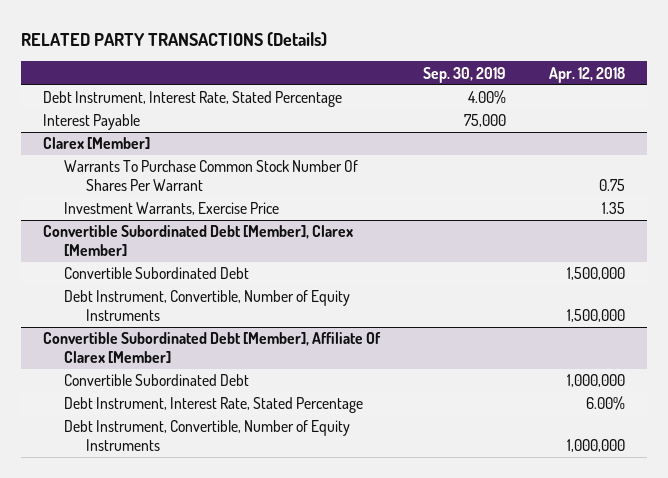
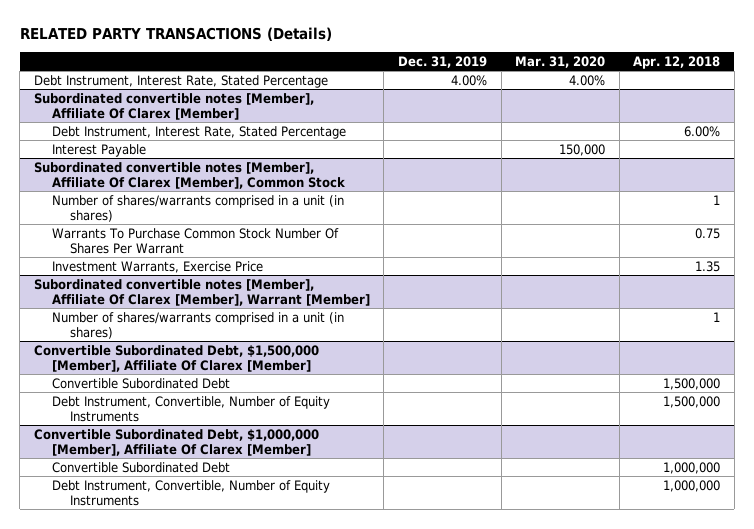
- | Sep. 30, 2019 | Apr. 12, 2018
+ | Dec. 31, 2019 | Mar. 31, 2020 | Apr. 12, 2018
+ Subordinated convertible notes [Member], Affiliate Of Clarex [Member]
+ Debt Instrument, Interest Rate, Stated Percentage | | | 6.00%
- Clarex [Member]
+ Subordinated convertible notes [Member], Affiliate Of Clarex [Member], Common Stock
+ Number of shares/warrants comprised in a unit (in shares) | | | 1
- Convertible Subordinated Debt [Member], Clarex [Member]
+ Subordinated convertible notes [Member], Affiliate Of Clarex [Member], Warrant [Member]
+ Number of shares/warrants comprised in a unit (in shares) | | | 1
+ Convertible Subordinated Debt, $1,500,000 [Member], Affiliate Of Clarex [Member]
- Convertible Subordinated Debt [Member], Affiliate Of Clarex [Member]
+ Convertible Subordinated Debt, $1,000,000 [Member], Affiliate Of Clarex [Member]
- Debt Instrument, Interest Rate, Stated Percentage | | 6.00%

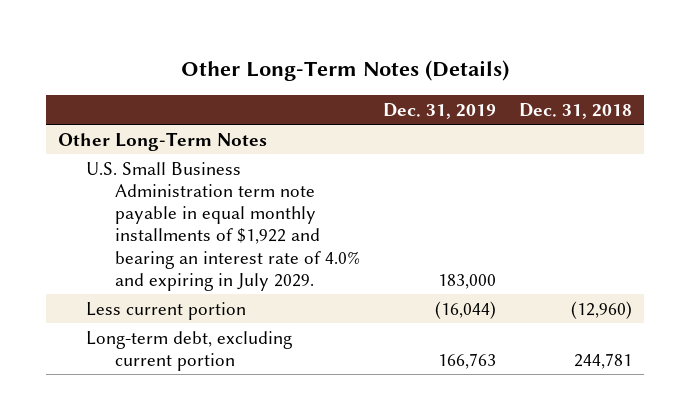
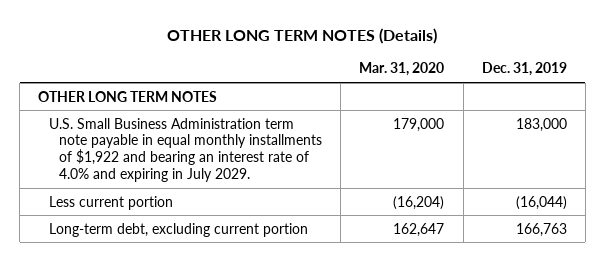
- Other Long-Term Notes (Details)
+ OTHER LONG TERM NOTES (Details)
- | Dec. 31, 2019 | Dec. 31, 2018
+ | Mar. 31, 2020 | Dec. 31, 2019
- Other Long-Term Notes
+ OTHER LONG TERM NOTES

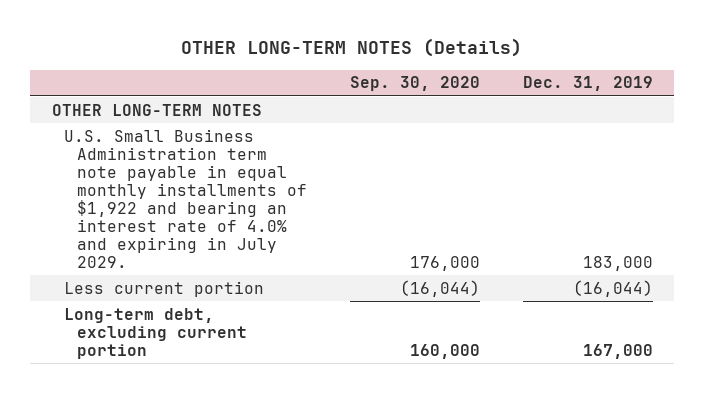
- OTHER LONG TERM NOTES (Details)
+ OTHER LONG-TERM NOTES (Details)
- | Mar. 31, 2020 | Dec. 31, 2019
+ | Sep. 30, 2020 | Dec. 31, 2019
- OTHER LONG TERM NOTES
+ OTHER LONG-TERM NOTES
- Long-term debt, excluding current portion | 162,647 | 166,763
+ Long-term debt, excluding current portion | 160,000 | 167,000

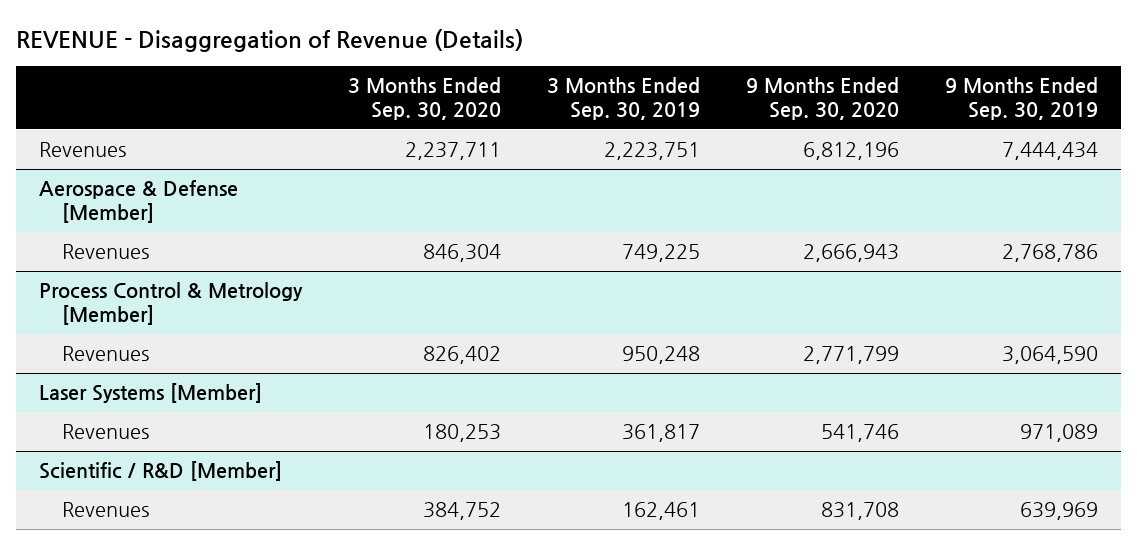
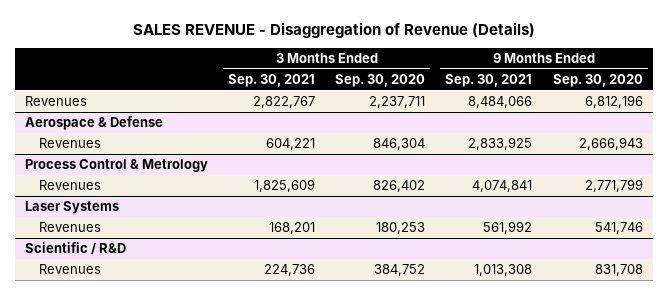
- REVENUE - Disaggregation of Revenue (Details)
+ SALES REVENUE - Disaggregation of Revenue (Details)
- | 3 Months Ended Sep. 30, 2020 | 3 Months Ended Sep. 30, 2019 | 9 Months Ended Sep. 30, 2020 | 9 Months Ended Sep. 30, 2019
+ | 3 Months Ended Sep. 30, 2021 | 3 Months Ended Sep. 30, 2020 | 9 Months Ended Sep. 30, 2021 | 9 Months Ended Sep. 30, 2020
- Aerospace & Defense [Member]
+ Aerospace & Defense
- Process Control & Metrology [Member]
+ Process Control & Metrology
- Laser Systems [Member]
+ Laser Systems
- Scientific / R&D [Member]
+ Scientific / R&D

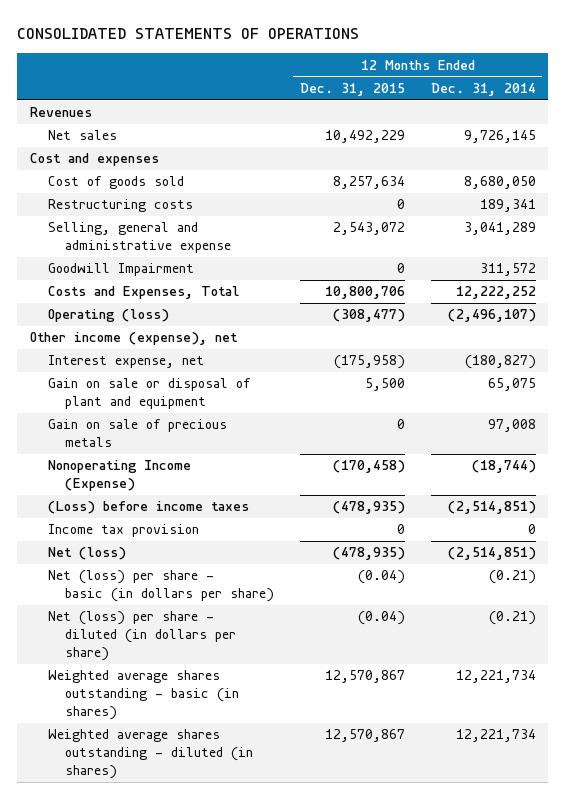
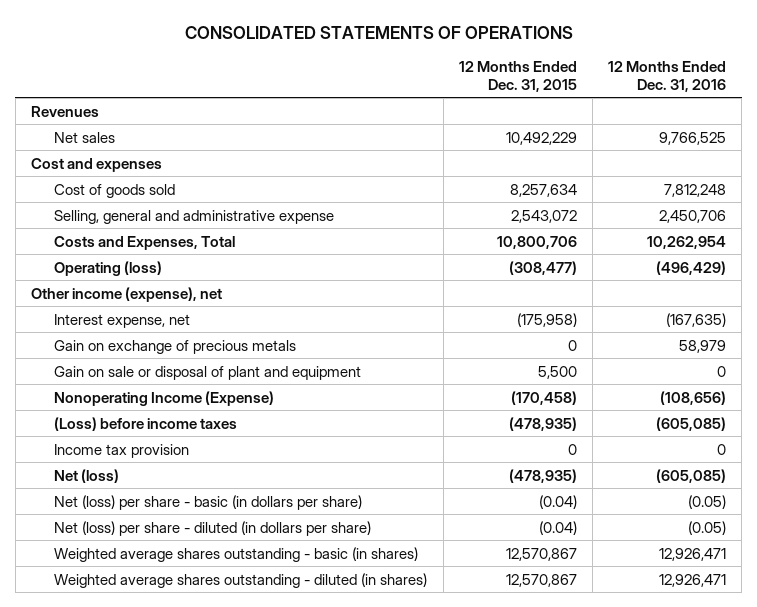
- | 12 Months Ended Dec. 31, 2015 | 12 Months Ended Dec. 31, 2014
+ | 12 Months Ended Dec. 31, 2015 | 12 Months Ended Dec. 31, 2016
- Restructuring costs | 0 | 189,341
- Goodwill Impairment | 0 | 311,572
+ Gain on exchange of precious metals | 0 | 58,979
- Gain on sale of precious metals | 0 | 97,008

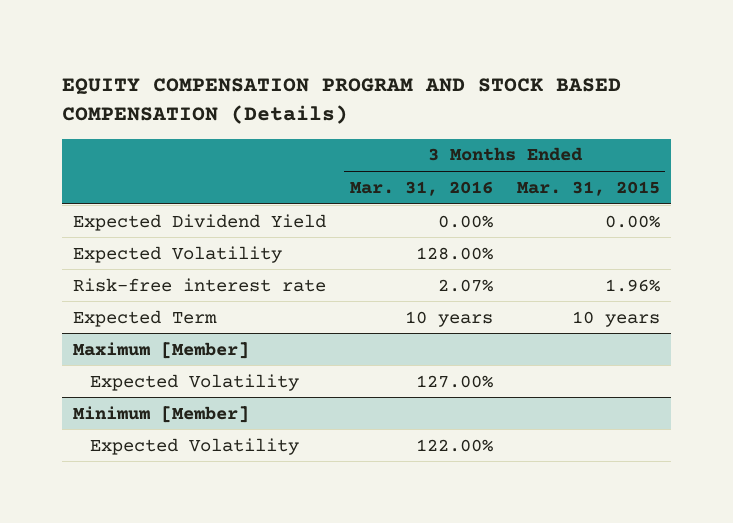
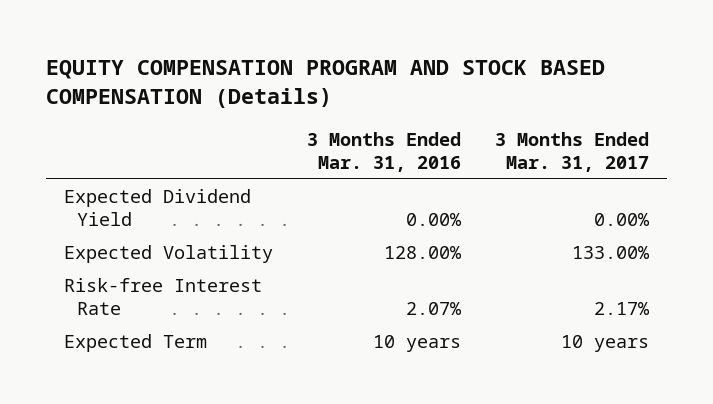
- | 3 Months Ended Mar. 31, 2016 | 3 Months Ended Mar. 31, 2015
+ | 3 Months Ended Mar. 31, 2016 | 3 Months Ended Mar. 31, 2017
- Risk-free interest rate | 2.07% | 1.96%
+ Risk-free Interest Rate | 2.07% | 2.17%
- Maximum [Member]
- Expected Volatility | 127.00% |
- Minimum [Member]
- Expected Volatility | 122.00% |

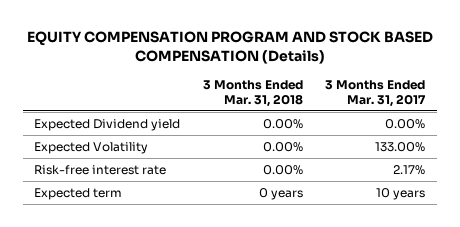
- | 3 Months Ended Mar. 31, 2016 | 3 Months Ended Mar. 31, 2017
+ | 3 Months Ended Mar. 31, 2018 | 3 Months Ended Mar. 31, 2017
- Expected Dividend Yield | 0.00% | 0.00%
+ Expected Dividend yield | 0.00% | 0.00%
- Risk-free Interest Rate | 2.07% | 2.17%
- Expected Term | 10 years | 10 years
+ Risk-free interest rate | 0.00% | 2.17%
+ Expected term | 0 years | 10 years

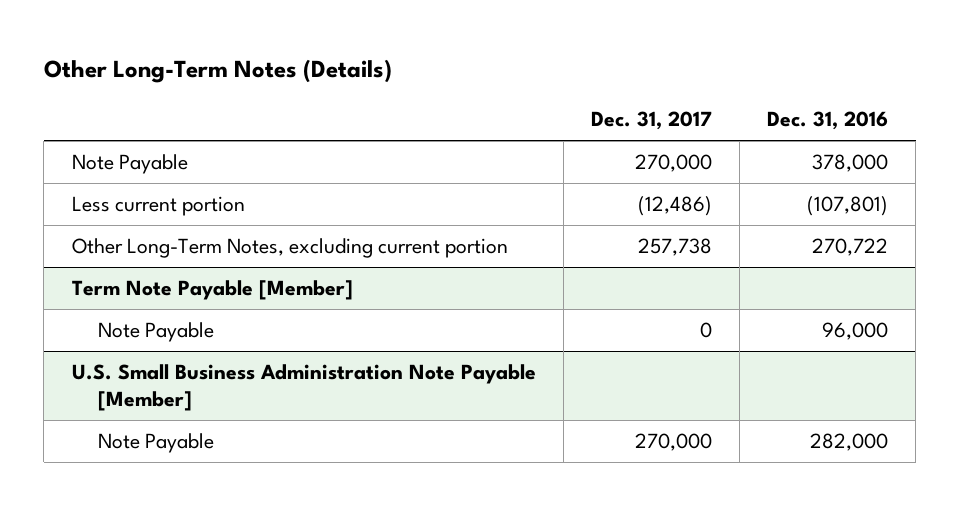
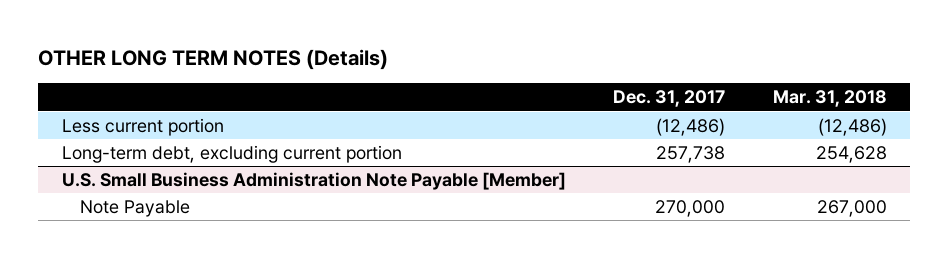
- Other Long-Term Notes (Details)
+ OTHER LONG TERM NOTES (Details)
- | Dec. 31, 2017 | Dec. 31, 2016
+ | Dec. 31, 2017 | Mar. 31, 2018
- Note Payable | 270,000 | 378,000
- Other Long-Term Notes, excluding current portion | 257,738 | 270,722
- Term Note Payable [Member]
- Note Payable | 0 | 96,000
+ Long-term debt, excluding current portion | 257,738 | 254,628

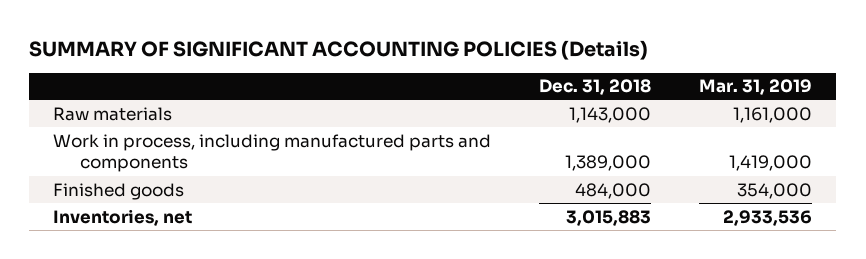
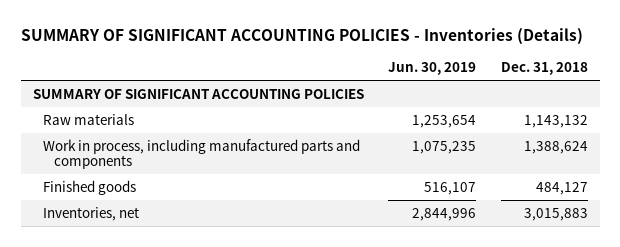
- SUMMARY OF SIGNIFICANT ACCOUNTING POLICIES (Details)
+ SUMMARY OF SIGNIFICANT ACCOUNTING POLICIES - Inventories (Details)
- | Dec. 31, 2018 | Mar. 31, 2019
+ | Jun. 30, 2019 | Dec. 31, 2018
- Raw materials | 1,143,000 | 1,161,000
- Work in process, including manufactured parts and components | 1,389,000 | 1,419,000
- Finished goods | 484,000 | 354,000
+ SUMMARY OF SIGNIFICANT ACCOUNTING POLICIES
+ Raw materials | 1,253,654 | 1,143,132
+ Work in process, including manufactured parts and components | 1,075,235 | 1,388,624
+ Finished goods | 516,107 | 484,127

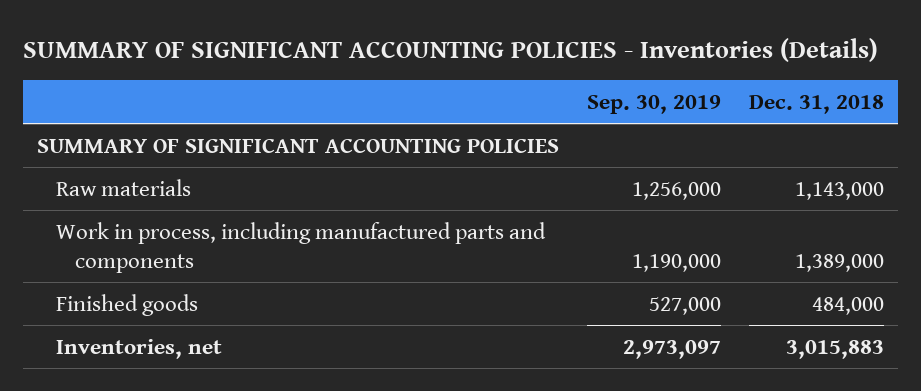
- | Jun. 30, 2019 | Dec. 31, 2018
+ | Sep. 30, 2019 | Dec. 31, 2018
- Raw materials | 1,253,654 | 1,143,132
- Work in process, including manufactured parts and components | 1,075,235 | 1,388,624
- Finished goods | 516,107 | 484,127
+ Raw materials | 1,256,000 | 1,143,000
+ Work in process, including manufactured parts and components | 1,190,000 | 1,389,000
+ Finished goods | 527,000 | 484,000

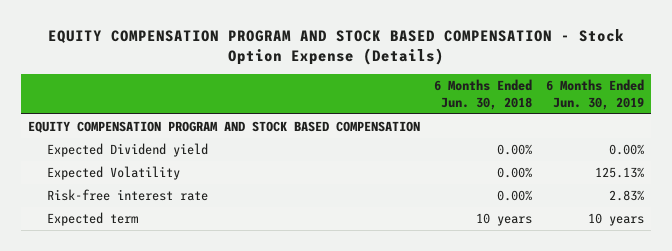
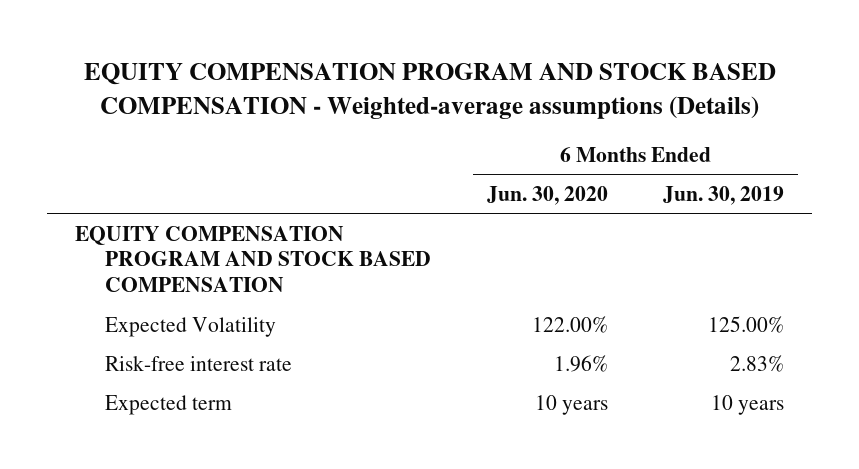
- EQUITY COMPENSATION PROGRAM AND STOCK BASED COMPENSATION - Stock Option Expense (Details)
+ EQUITY COMPENSATION PROGRAM AND STOCK BASED COMPENSATION - Weighted-average assumptions (Details)
- | 6 Months Ended Jun. 30, 2018 | 6 Months Ended Jun. 30, 2019
+ | 6 Months Ended Jun. 30, 2020 | 6 Months Ended Jun. 30, 2019
- Expected Dividend yield | 0.00% | 0.00%
- Expected Volatility | 0.00% | 125.13%
+ Expected Volatility | 122.00% | 125.00%

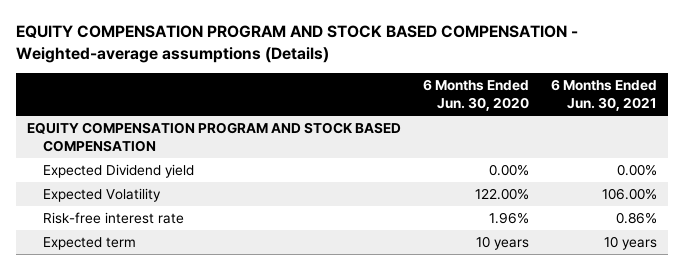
- | 6 Months Ended Jun. 30, 2020 | 6 Months Ended Jun. 30, 2019
+ | 6 Months Ended Jun. 30, 2020 | 6 Months Ended Jun. 30, 2021
+ Expected Dividend yield | 0.00% | 0.00%

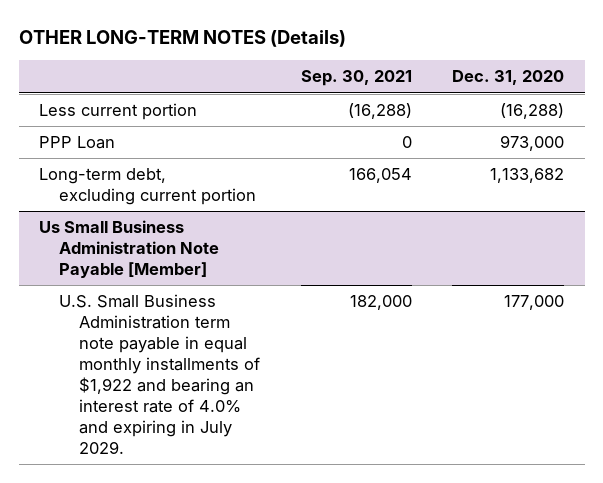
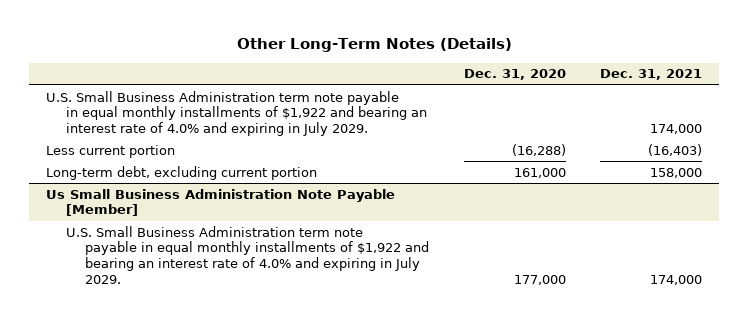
- OTHER LONG-TERM NOTES (Details)
+ Other Long-Term Notes (Details)
- | Sep. 30, 2021 | Dec. 31, 2020
+ | Dec. 31, 2020 | Dec. 31, 2021
+ U.S. Small Business Administration term note payable in equal monthly installments of $1,922 and bearing an interest rate of 4.0% and expiring in July 2029. | | 174,000
- PPP Loan | 0 | 973,000
- Long-term debt, excluding current portion | 166,054 | 1,133,682
+ Long-term debt, excluding current portion | 161,000 | 158,000

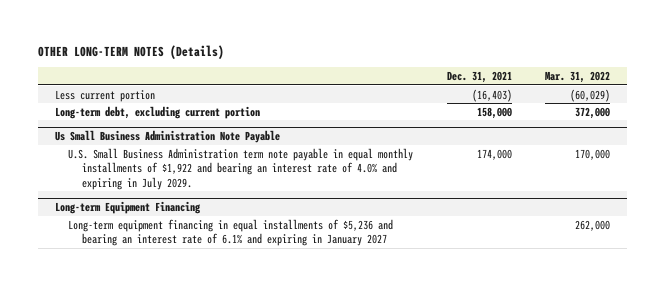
- Other Long-Term Notes (Details)
+ OTHER LONG-TERM NOTES (Details)
- | Dec. 31, 2020 | Dec. 31, 2021
+ | Dec. 31, 2021 | Mar. 31, 2022
- U.S. Small Business Administration term note payable in equal monthly installments of $1,922 and bearing an interest rate of 4.0% and expiring in July 2029. | | 174,000
- Us Small Business Administration Note Payable [Member]
+ Us Small Business Administration Note Payable
+ Long-term Equipment Financing
+ Long-term equipment financing in equal installments of $5,236 and bearing an interest rate of 6.1% and expiring in January 2027 | | 262,000

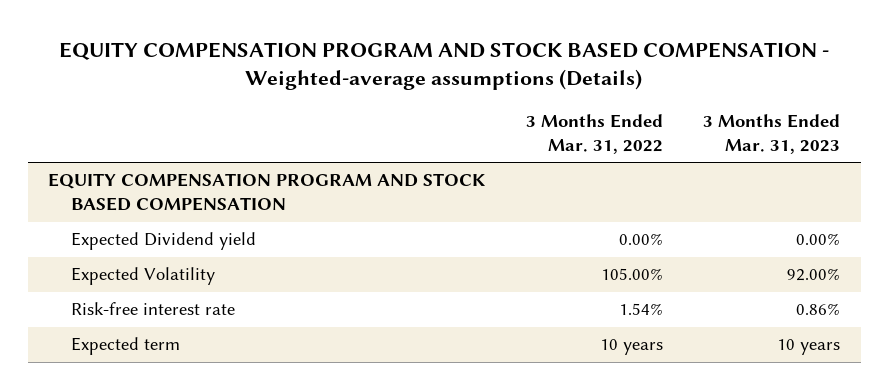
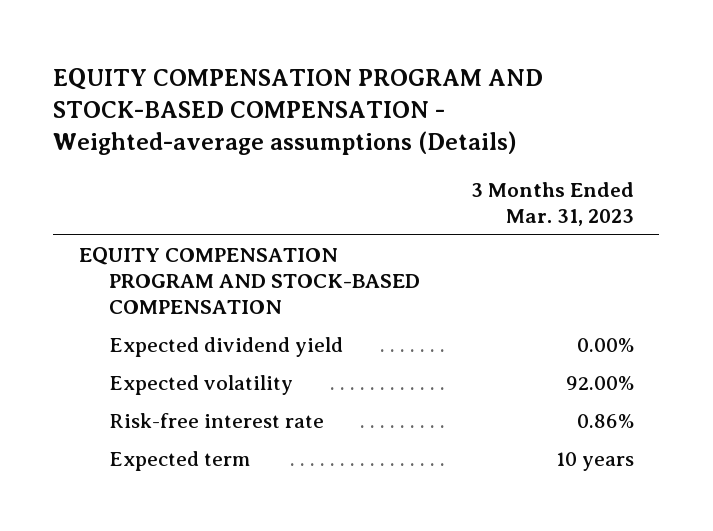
- EQUITY COMPENSATION PROGRAM AND STOCK BASED COMPENSATION - Weighted-average assumptions (Details)
+ EQUITY COMPENSATION PROGRAM AND STOCK-BASED COMPENSATION - Weighted-average assumptions (Details)
- | 3 Months Ended Mar. 31, 2022 | 3 Months Ended Mar. 31, 2023
+ | 3 Months Ended Mar. 31, 2023
- EQUITY COMPENSATION PROGRAM AND STOCK BASED COMPENSATION
- Expected Dividend yield | 0.00% | 0.00%
- Expected Volatility | 105.00% | 92.00%
+ EQUITY COMPENSATION PROGRAM AND STOCK-BASED COMPENSATION
+ Expected dividend yield | 0.00%
+ Expected volatility | 92.00%

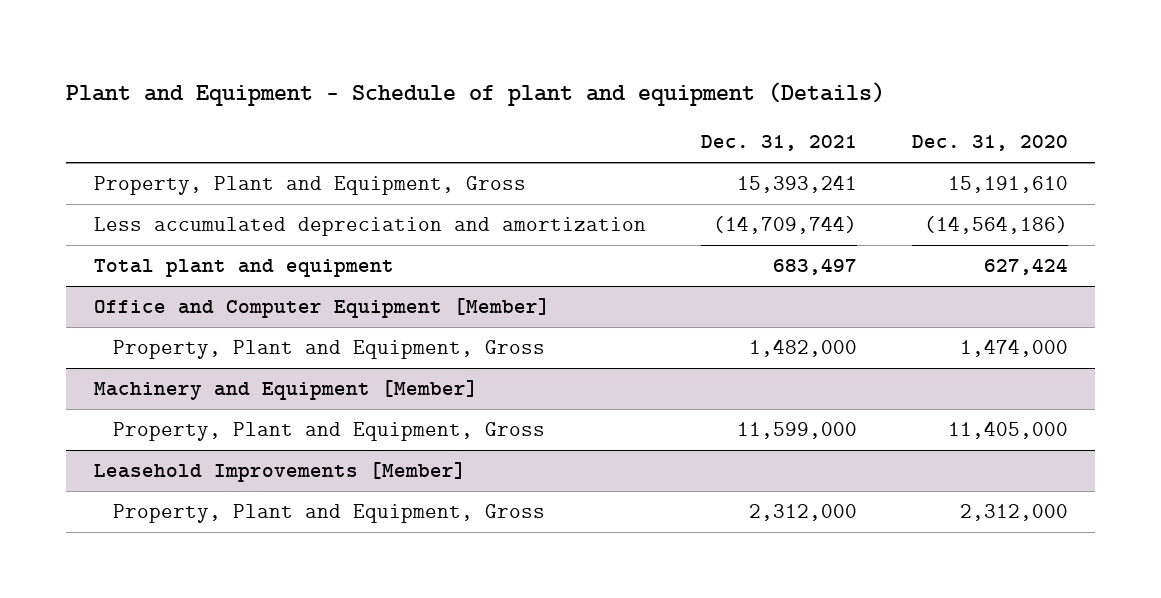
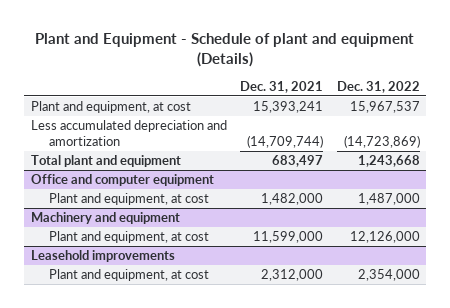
- | Dec. 31, 2021 | Dec. 31, 2020
+ | Dec. 31, 2021 | Dec. 31, 2022
- Property, Plant and Equipment, Gross | 15,393,241 | 15,191,610
+ Plant and equipment, at cost | 15,393,241 | 15,967,537
- Office and Computer Equipment [Member]
- Property, Plant and Equipment, Gross | 1,482,000 | 1,474,000
- Machinery and Equipment [Member]
- Property, Plant and Equipment, Gross | 11,599,000 | 11,405,000
- Leasehold Improvements [Member]
- Property, Plant and Equipment, Gross | 2,312,000 | 2,312,000
+ Office and computer equipment
+ Plant and equipment, at cost | 1,482,000 | 1,487,000
+ Machinery and equipment
+ Plant and equipment, at cost | 11,599,000 | 12,126,000
+ Leasehold improvements
+ Plant and equipment, at cost | 2,312,000 | 2,354,000

